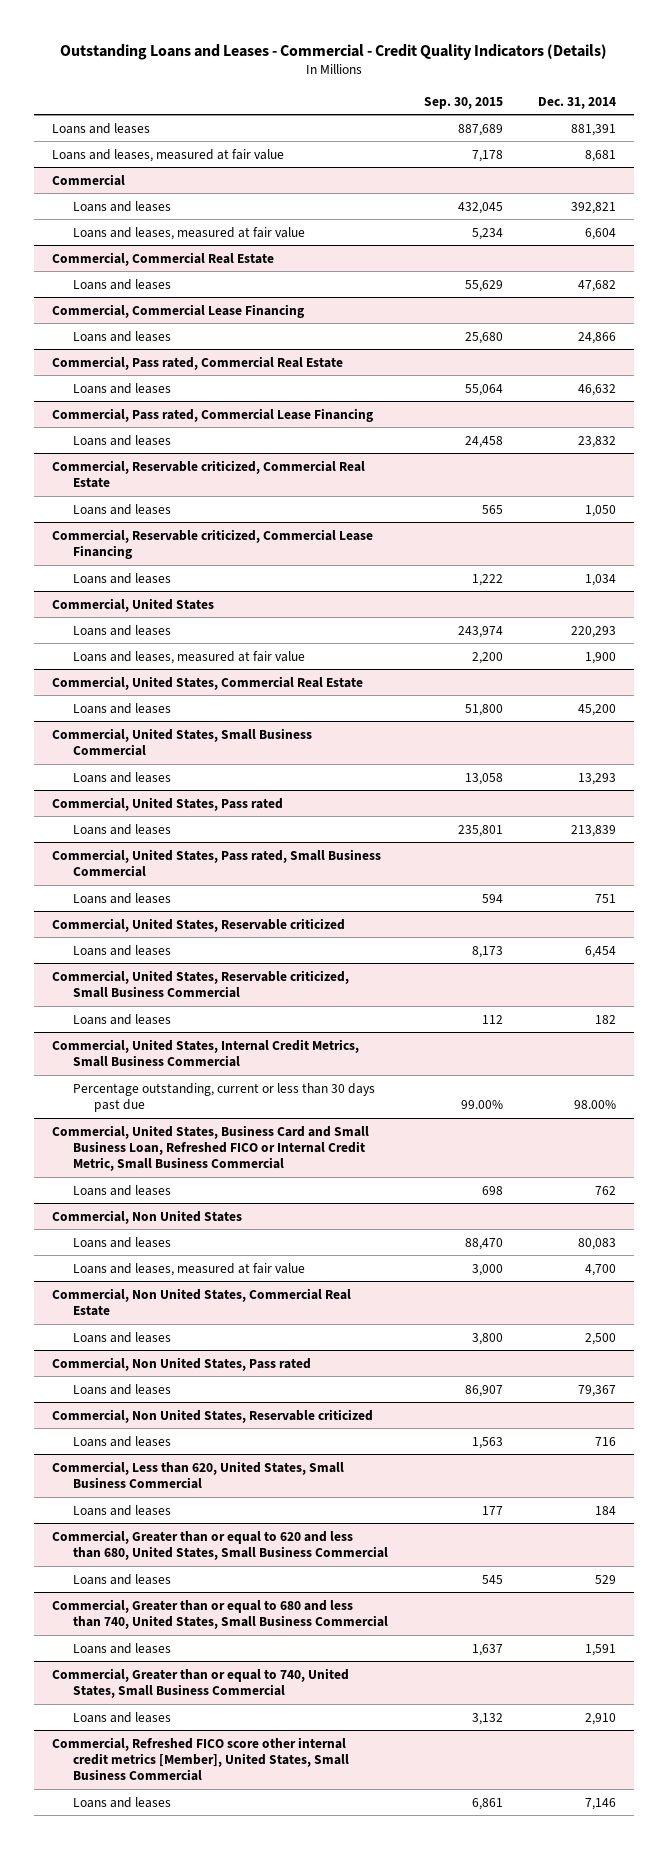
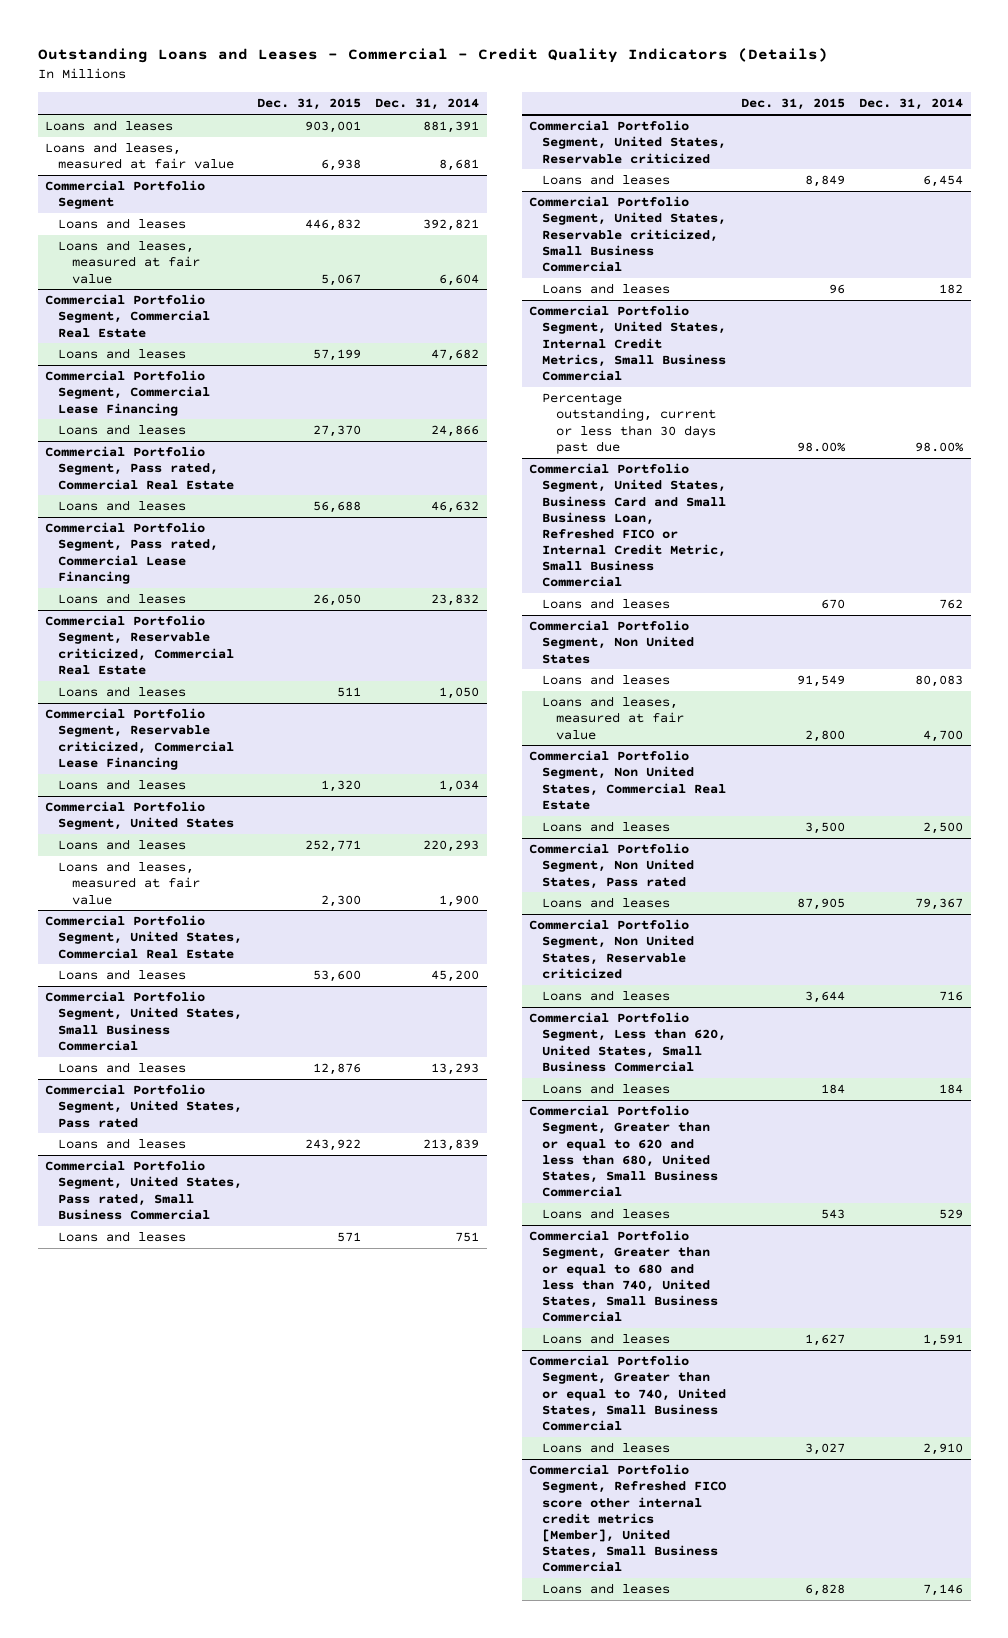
- | Sep. 30, 2015 | Dec. 31, 2014
+ | Dec. 31, 2015 | Dec. 31, 2014
- Commercial
+ Commercial Portfolio Segment
- Commercial, Commercial Real Estate
+ Commercial Portfolio Segment, Commercial Real Estate
- Commercial, Commercial Lease Financing
+ Commercial Portfolio Segment, Commercial Lease Financing
- Commercial, Pass rated, Commercial Real Estate
+ Commercial Portfolio Segment, Pass rated, Commercial Real Estate
- Commercial, Pass rated, Commercial Lease Financing
+ Commercial Portfolio Segment, Pass rated, Commercial Lease Financing
- Commercial, Reservable criticized, Commercial Real Estate
+ Commercial Portfolio Segment, Reservable criticized, Commercial Real Estate
- Commercial, Reservable criticized, Commercial Lease Financing
+ Commercial Portfolio Segment, Reservable criticized, Commercial Lease Financing
- Commercial, United States
+ Commercial Portfolio Segment, United States
- Commercial, United States, Commercial Real Estate
+ Commercial Portfolio Segment, United States, Commercial Real Estate
- Commercial, United States, Small Business Commercial
+ Commercial Portfolio Segment, United States, Small Business Commercial
- Commercial, United States, Pass rated
+ Commercial Portfolio Segment, United States, Pass rated
- Commercial, United States, Pass rated, Small Business Commercial
+ Commercial Portfolio Segment, United States, Pass rated, Small Business Commercial
- Commercial, United States, Reservable criticized
+ Commercial Portfolio Segment, United States, Reservable criticized
- Commercial, United States, Reservable criticized, Small Business Commercial
+ Commercial Portfolio Segment, United States, Reservable criticized, Small Business Commercial
- Commercial, United States, Internal Credit Metrics, Small Business Commercial
+ Commercial Portfolio Segment, United States, Internal Credit Metrics, Small Business Commercial
- Commercial, United States, Business Card and Small Business Loan, Refreshed FICO or Internal Credit Metric, Small Business Commercial
+ Commercial Portfolio Segment, United States, Business Card and Small Business Loan, Refreshed FICO or Internal Credit Metric, Small Business Commercial
- Commercial, Non United States
+ Commercial Portfolio Segment, Non United States
- Commercial, Non United States, Commercial Real Estate
+ Commercial Portfolio Segment, Non United States, Commercial Real Estate
- Commercial, Non United States, Pass rated
+ Commercial Portfolio Segment, Non United States, Pass rated
- Commercial, Non United States, Reservable criticized
+ Commercial Portfolio Segment, Non United States, Reservable criticized
- Commercial, Less than 620, United States, Small Business Commercial
+ Commercial Portfolio Segment, Less than 620, United States, Small Business Commercial
- Commercial, Greater than or equal to 620 and less than 680, United States, Small Business Commercial
+ Commercial Portfolio Segment, Greater than or equal to 620 and less than 680, United States, Small Business Commercial
- Commercial, Greater than or equal to 680 and less than 740, United States, Small Business Commercial
+ Commercial Portfolio Segment, Greater than or equal to 680 and less than 740, United States, Small Business Commercial
- Commercial, Greater than or equal to 740, United States, Small Business Commercial
+ Commercial Portfolio Segment, Greater than or equal to 740, United States, Small Business Commercial
- Commercial, Refreshed FICO score other internal credit metrics [Member], United States, Small Business Commercial
+ Commercial Portfolio Segment, Refreshed FICO score other internal credit metrics [Member], United States, Small Business Commercial

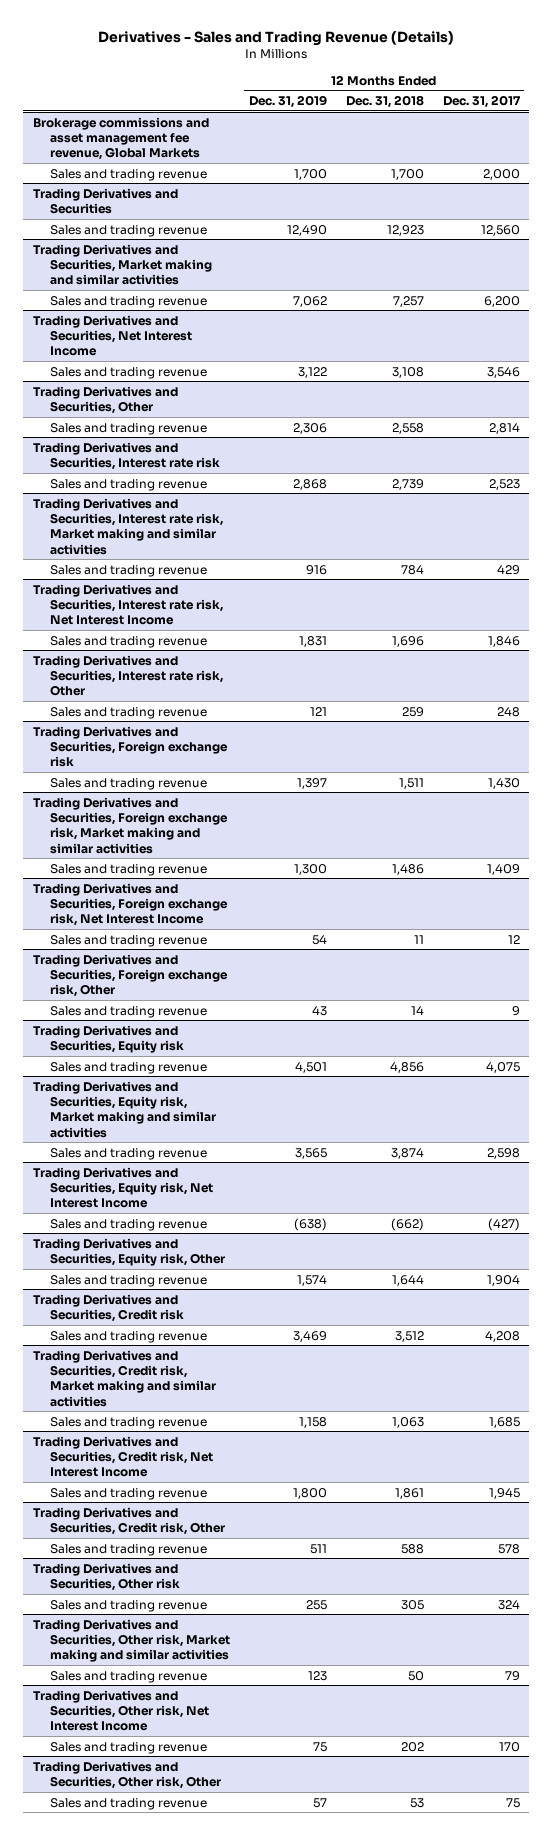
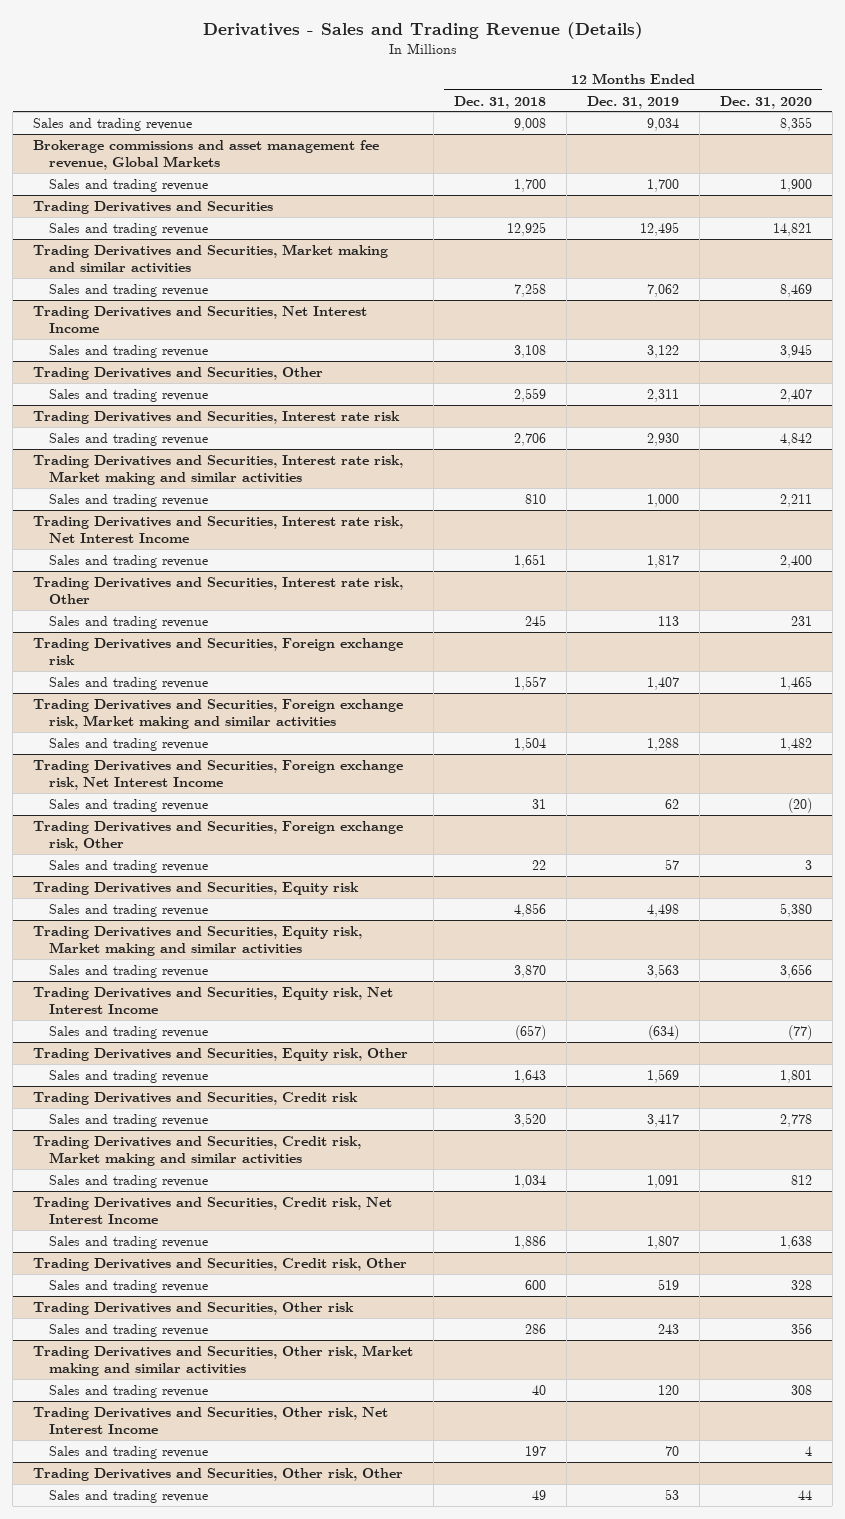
- | 12 Months Ended Dec. 31, 2019 | 12 Months Ended Dec. 31, 2018 | 12 Months Ended Dec. 31, 2017
+ | 12 Months Ended Dec. 31, 2018 | 12 Months Ended Dec. 31, 2019 | 12 Months Ended Dec. 31, 2020
+ Sales and trading revenue | 9,008 | 9,034 | 8,355
@ Trading Derivatives and Securities
- Sales and trading revenue | 12,490 | 12,923 | 12,560
+ Sales and trading revenue | 12,925 | 12,495 | 14,821
@ Trading Derivatives and Securities, Market making and similar activities
- Sales and trading revenue | 7,062 | 7,257 | 6,200
+ Sales and trading revenue | 7,258 | 7,062 | 8,469
@ Trading Derivatives and Securities, Other
- Sales and trading revenue | 2,306 | 2,558 | 2,814
+ Sales and trading revenue | 2,559 | 2,311 | 2,407
@ Trading Derivatives and Securities, Interest rate risk
- Sales and trading revenue | 2,868 | 2,739 | 2,523
+ Sales and trading revenue | 2,706 | 2,930 | 4,842
@ Trading Derivatives and Securities, Interest rate risk, Market making and similar activities
- Sales and trading revenue | 916 | 784 | 429
+ Sales and trading revenue | 810 | 1,000 | 2,211
@ Trading Derivatives and Securities, Interest rate risk, Net Interest Income
- Sales and trading revenue | 1,831 | 1,696 | 1,846
+ Sales and trading revenue | 1,651 | 1,817 | 2,400
@ Trading Derivatives and Securities, Interest rate risk, Other
- Sales and trading revenue | 121 | 259 | 248
+ Sales and trading revenue | 245 | 113 | 231
@ Trading Derivatives and Securities, Foreign exchange risk
- Sales and trading revenue | 1,397 | 1,511 | 1,430
+ Sales and trading revenue | 1,557 | 1,407 | 1,465
@ Trading Derivatives and Securities, Foreign exchange risk, Market making and similar activities
- Sales and trading revenue | 1,300 | 1,486 | 1,409
+ Sales and trading revenue | 1,504 | 1,288 | 1,482
@ Trading Derivatives and Securities, Foreign exchange risk, Net Interest Income
- Sales and trading revenue | 54 | 11 | 12
+ Sales and trading revenue | 31 | 62 | (20)
@ Trading Derivatives and Securities, Foreign exchange risk, Other
- Sales and trading revenue | 43 | 14 | 9
+ Sales and trading revenue | 22 | 57 | 3
@ Trading Derivatives and Securities, Equity risk
- Sales and trading revenue | 4,501 | 4,856 | 4,075
+ Sales and trading revenue | 4,856 | 4,498 | 5,380
@ Trading Derivatives and Securities, Equity risk, Market making and similar activities
- Sales and trading revenue | 3,565 | 3,874 | 2,598
+ Sales and trading revenue | 3,870 | 3,563 | 3,656
@ Trading Derivatives and Securities, Equity risk, Net Interest Income
- Sales and trading revenue | (638) | (662) | (427)
+ Sales and trading revenue | (657) | (634) | (77)
@ Trading Derivatives and Securities, Equity risk, Other
- Sales and trading revenue | 1,574 | 1,644 | 1,904
+ Sales and trading revenue | 1,643 | 1,569 | 1,801
@ Trading Derivatives and Securities, Credit risk
- Sales and trading revenue | 3,469 | 3,512 | 4,208
+ Sales and trading revenue | 3,520 | 3,417 | 2,778
@ Trading Derivatives and Securities, Credit risk, Market making and similar activities
- Sales and trading revenue | 1,158 | 1,063 | 1,685
+ Sales and trading revenue | 1,034 | 1,091 | 812
@ Trading Derivatives and Securities, Credit risk, Net Interest Income
- Sales and trading revenue | 1,800 | 1,861 | 1,945
+ Sales and trading revenue | 1,886 | 1,807 | 1,638
@ Trading Derivatives and Securities, Credit risk, Other
- Sales and trading revenue | 511 | 588 | 578
+ Sales and trading revenue | 600 | 519 | 328
@ Trading Derivatives and Securities, Other risk
- Sales and trading revenue | 255 | 305 | 324
+ Sales and trading revenue | 286 | 243 | 356
@ Trading Derivatives and Securities, Other risk, Market making and similar activities
- Sales and trading revenue | 123 | 50 | 79
+ Sales and trading revenue | 40 | 120 | 308
@ Trading Derivatives and Securities, Other risk, Net Interest Income
- Sales and trading revenue | 75 | 202 | 170
+ Sales and trading revenue | 197 | 70 | 4
@ Trading Derivatives and Securities, Other risk, Other
- Sales and trading revenue | 57 | 53 | 75
+ Sales and trading revenue | 49 | 53 | 44

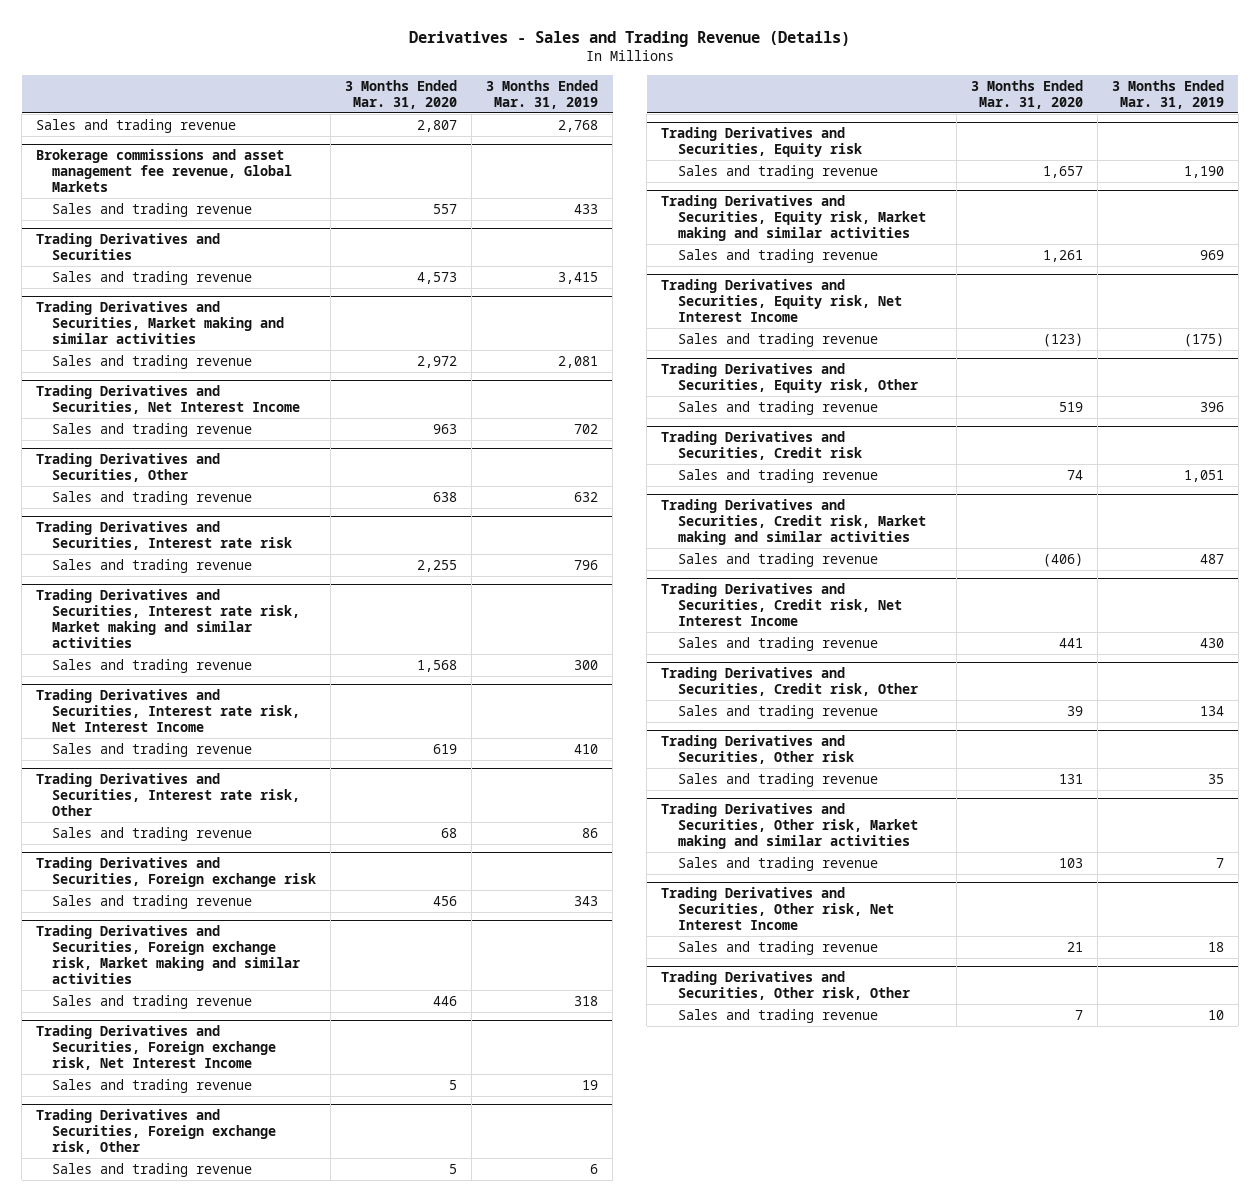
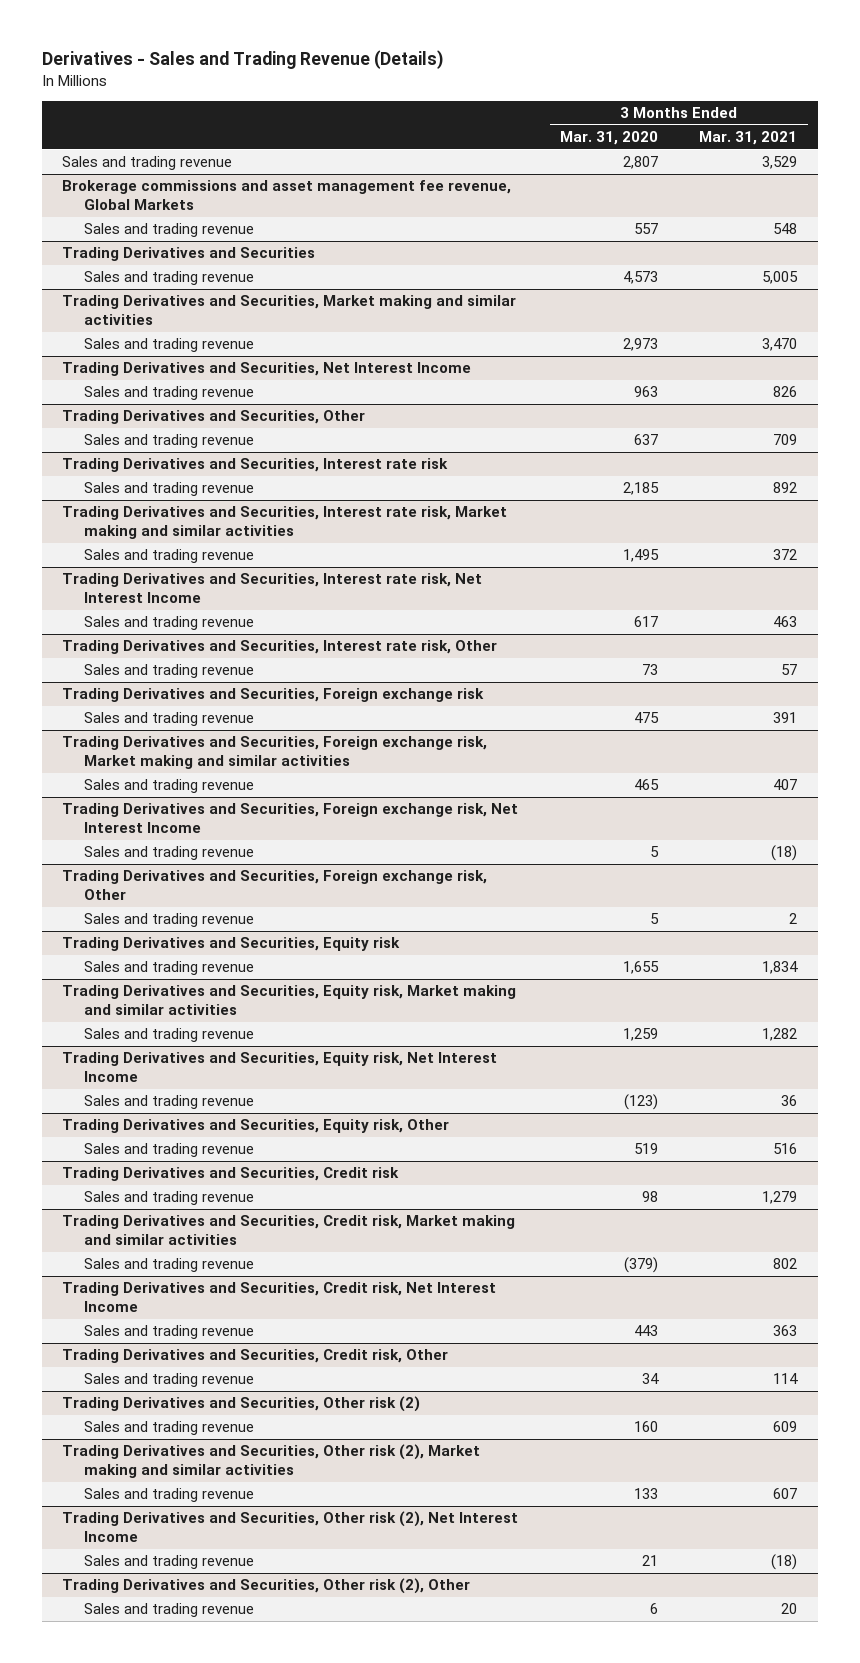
- | 3 Months Ended Mar. 31, 2020 | 3 Months Ended Mar. 31, 2019
+ | 3 Months Ended Mar. 31, 2020 | 3 Months Ended Mar. 31, 2021
@ Trading Derivatives and Securities, Market making and similar activities
- Sales and trading revenue | 2,972 | 2,081
+ Sales and trading revenue | 2,973 | 3,470
@ Trading Derivatives and Securities, Other
- Sales and trading revenue | 638 | 632
+ Sales and trading revenue | 637 | 709
@ Trading Derivatives and Securities, Interest rate risk
- Sales and trading revenue | 2,255 | 796
+ Sales and trading revenue | 2,185 | 892
@ Trading Derivatives and Securities, Interest rate risk, Market making and similar activities
- Sales and trading revenue | 1,568 | 300
+ Sales and trading revenue | 1,495 | 372
@ Trading Derivatives and Securities, Interest rate risk, Net Interest Income
- Sales and trading revenue | 619 | 410
+ Sales and trading revenue | 617 | 463
@ Trading Derivatives and Securities, Interest rate risk, Other
- Sales and trading revenue | 68 | 86
+ Sales and trading revenue | 73 | 57
@ Trading Derivatives and Securities, Foreign exchange risk
- Sales and trading revenue | 456 | 343
+ Sales and trading revenue | 475 | 391
@ Trading Derivatives and Securities, Foreign exchange risk, Market making and similar activities
- Sales and trading revenue | 446 | 318
+ Sales and trading revenue | 465 | 407
@ Trading Derivatives and Securities, Equity risk
- Sales and trading revenue | 1,657 | 1,190
+ Sales and trading revenue | 1,655 | 1,834
@ Trading Derivatives and Securities, Equity risk, Market making and similar activities
- Sales and trading revenue | 1,261 | 969
+ Sales and trading revenue | 1,259 | 1,282
@ Trading Derivatives and Securities, Credit risk
- Sales and trading revenue | 74 | 1,051
+ Sales and trading revenue | 98 | 1,279
@ Trading Derivatives and Securities, Credit risk, Market making and similar activities
- Sales and trading revenue | (406) | 487
+ Sales and trading revenue | (379) | 802
@ Trading Derivatives and Securities, Credit risk, Net Interest Income
- Sales and trading revenue | 441 | 430
+ Sales and trading revenue | 443 | 363
@ Trading Derivatives and Securities, Credit risk, Other
- Sales and trading revenue | 39 | 134
- Trading Derivatives and Securities, Other risk
- Sales and trading revenue | 131 | 35
- Trading Derivatives and Securities, Other risk, Market making and similar activities
- Sales and trading revenue | 103 | 7
- Trading Derivatives and Securities, Other risk, Net Interest Income
@ Trading Derivatives and Securities, Credit risk, Other
+ Sales and trading revenue | 34 | 114
+ Trading Derivatives and Securities, Other risk (2)
+ Sales and trading revenue | 160 | 609
+ Trading Derivatives and Securities, Other risk (2), Market making and similar activities
+ Sales and trading revenue | 133 | 607
+ Trading Derivatives and Securities, Other risk (2), Net Interest Income
- Trading Derivatives and Securities, Other risk, Other
- Sales and trading revenue | 7 | 10
+ Trading Derivatives and Securities, Other risk (2), Other
+ Sales and trading revenue | 6 | 20

